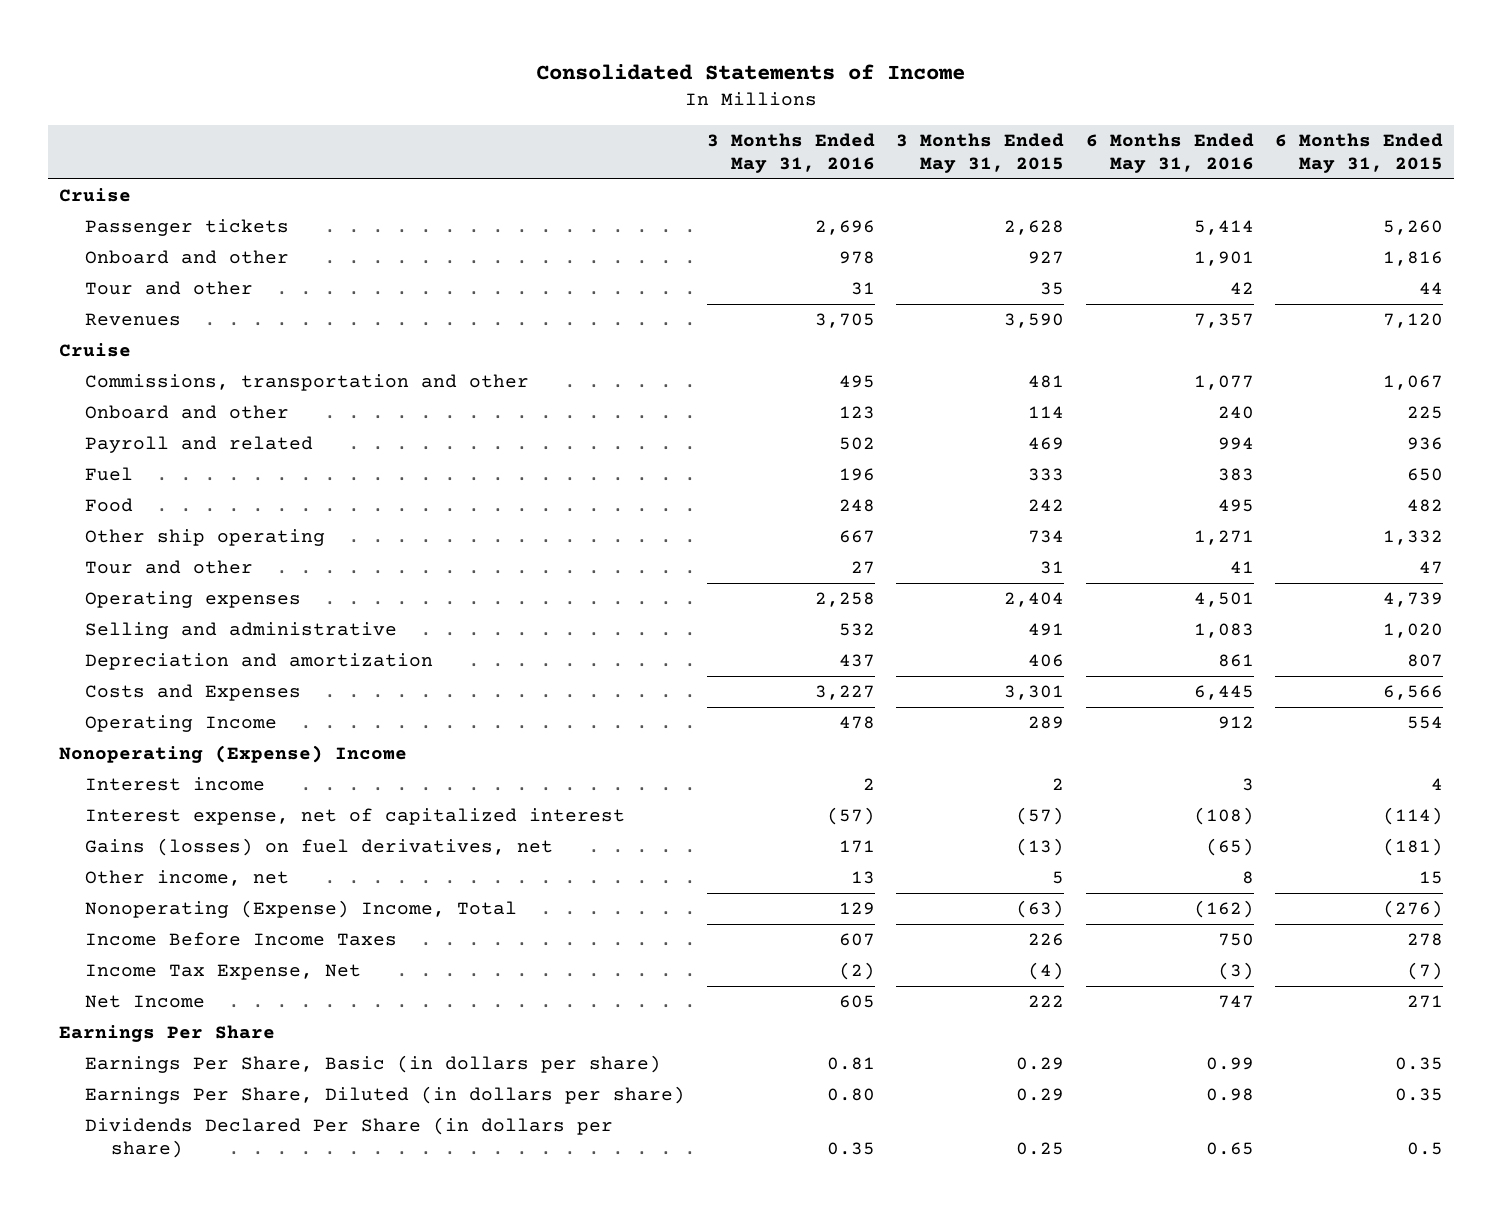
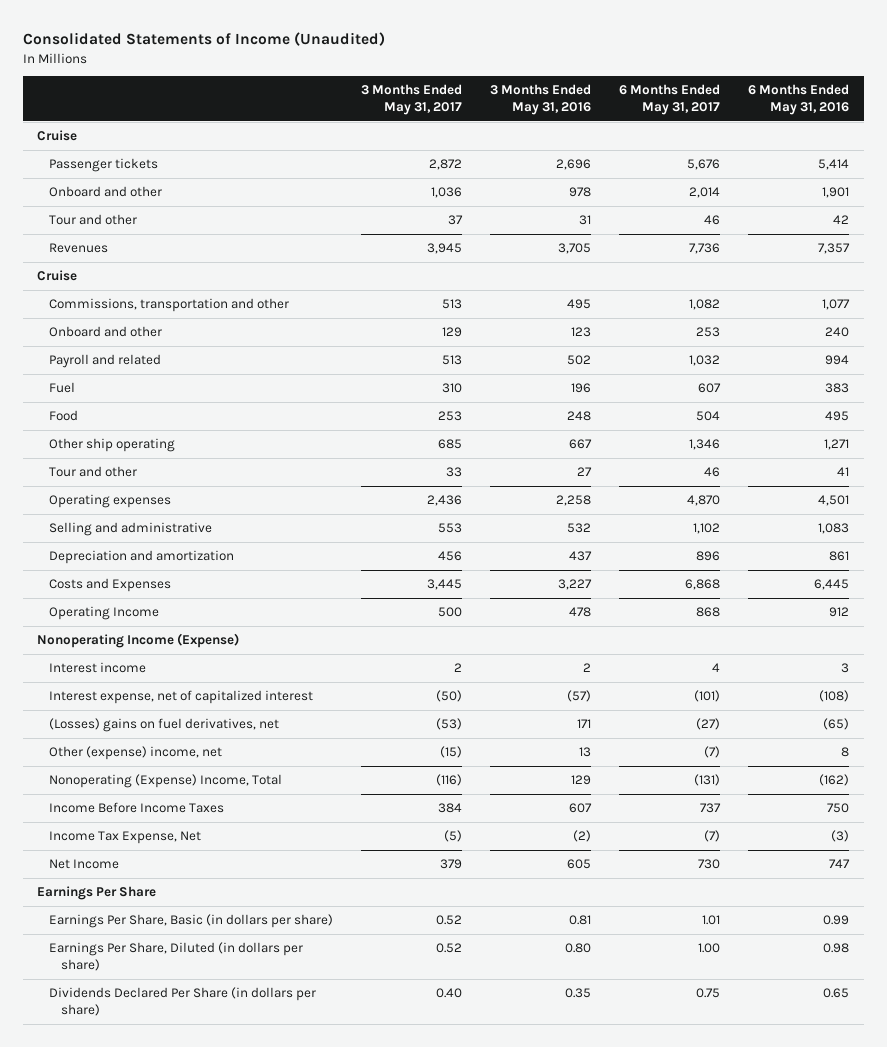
- Consolidated Statements of Income
+ Consolidated Statements of Income (Unaudited)
- | 3 Months Ended May 31, 2016 | 3 Months Ended May 31, 2015 | 6 Months Ended May 31, 2016 | 6 Months Ended May 31, 2015
+ | 3 Months Ended May 31, 2017 | 3 Months Ended May 31, 2016 | 6 Months Ended May 31, 2017 | 6 Months Ended May 31, 2016
- Nonoperating (Expense) Income
+ Nonoperating Income (Expense)
- Gains (losses) on fuel derivatives, net | 171 | (13) | (65) | (181)
- Other income, net | 13 | 5 | 8 | 15
+ (Losses) gains on fuel derivatives, net | (53) | 171 | (27) | (65)
+ Other (expense) income, net | (15) | 13 | (7) | 8

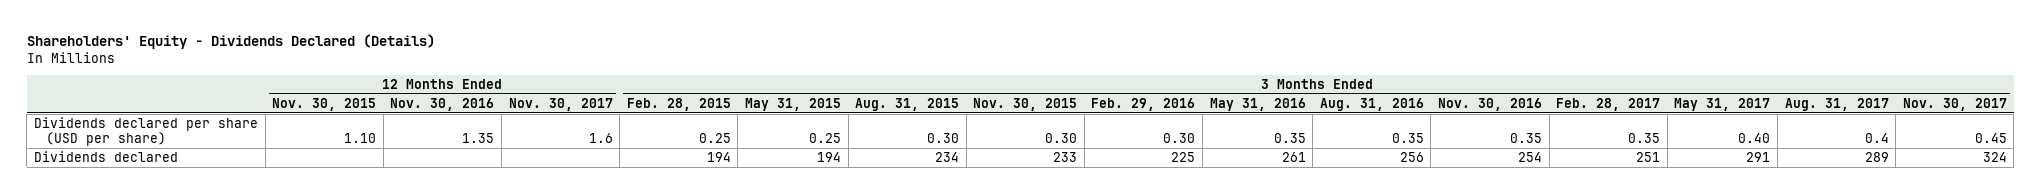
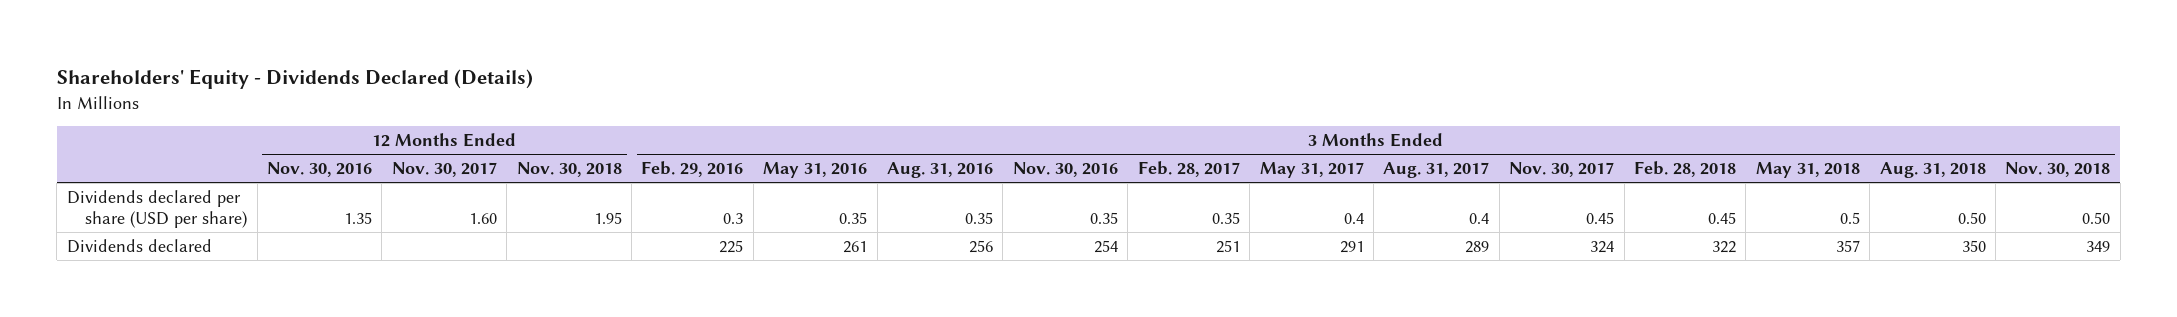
- | 12 Months Ended Nov. 30, 2015 | 12 Months Ended Nov. 30, 2016 | 12 Months Ended Nov. 30, 2017 | 3 Months Ended Feb. 28, 2015 | 3 Months Ended May 31, 2015 | 3 Months Ended Aug. 31, 2015 | 3 Months Ended Nov. 30, 2015 | 3 Months Ended Feb. 29, 2016 | 3 Months Ended May 31, 2016 | 3 Months Ended Aug. 31, 2016 | 3 Months Ended Nov. 30, 2016 | 3 Months Ended Feb. 28, 2017 | 3 Months Ended May 31, 2017 | 3 Months Ended Aug. 31, 2017 | 3 Months Ended Nov. 30, 2017
+ | 12 Months Ended Nov. 30, 2016 | 12 Months Ended Nov. 30, 2017 | 12 Months Ended Nov. 30, 2018 | 3 Months Ended Feb. 29, 2016 | 3 Months Ended May 31, 2016 | 3 Months Ended Aug. 31, 2016 | 3 Months Ended Nov. 30, 2016 | 3 Months Ended Feb. 28, 2017 | 3 Months Ended May 31, 2017 | 3 Months Ended Aug. 31, 2017 | 3 Months Ended Nov. 30, 2017 | 3 Months Ended Feb. 28, 2018 | 3 Months Ended May 31, 2018 | 3 Months Ended Aug. 31, 2018 | 3 Months Ended Nov. 30, 2018
- Dividends declared per share (USD per share) | 1.10 | 1.35 | 1.6 | 0.25 | 0.25 | 0.30 | 0.30 | 0.30 | 0.35 | 0.35 | 0.35 | 0.35 | 0.40 | 0.4 | 0.45
+ Dividends declared per share (USD per share) | 1.35 | 1.60 | 1.95 | 0.3 | 0.35 | 0.35 | 0.35 | 0.35 | 0.4 | 0.4 | 0.45 | 0.45 | 0.5 | 0.50 | 0.50

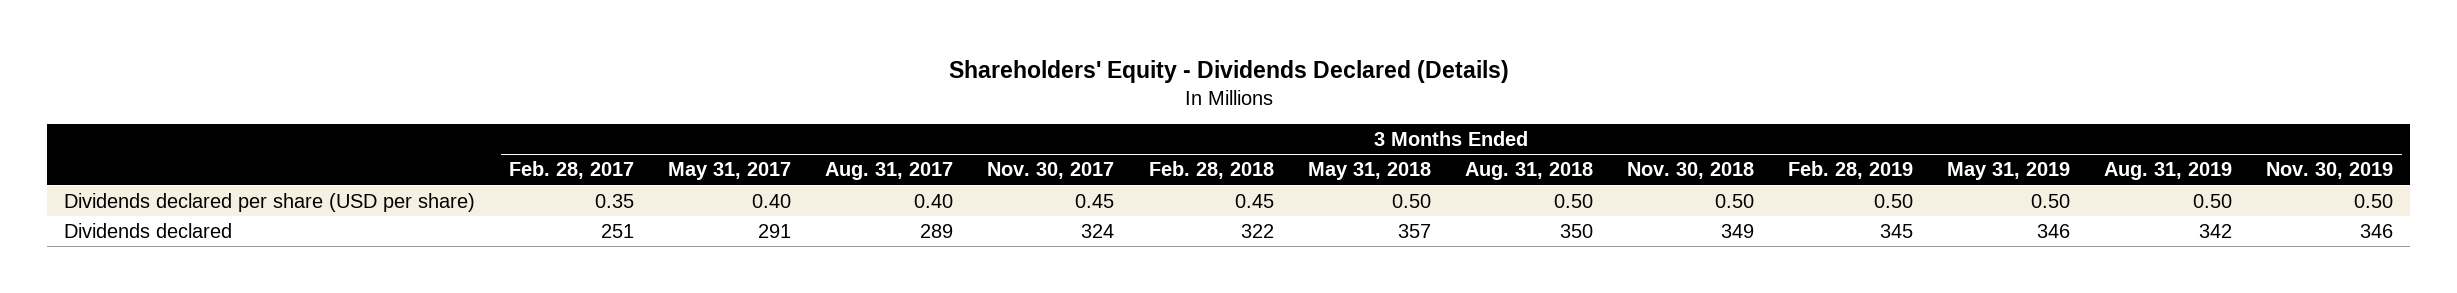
- | 12 Months Ended Nov. 30, 2016 | 12 Months Ended Nov. 30, 2017 | 12 Months Ended Nov. 30, 2018 | 3 Months Ended Feb. 29, 2016 | 3 Months Ended May 31, 2016 | 3 Months Ended Aug. 31, 2016 | 3 Months Ended Nov. 30, 2016 | 3 Months Ended Feb. 28, 2017 | 3 Months Ended May 31, 2017 | 3 Months Ended Aug. 31, 2017 | 3 Months Ended Nov. 30, 2017 | 3 Months Ended Feb. 28, 2018 | 3 Months Ended May 31, 2018 | 3 Months Ended Aug. 31, 2018 | 3 Months Ended Nov. 30, 2018
+ | 3 Months Ended Feb. 28, 2017 | 3 Months Ended May 31, 2017 | 3 Months Ended Aug. 31, 2017 | 3 Months Ended Nov. 30, 2017 | 3 Months Ended Feb. 28, 2018 | 3 Months Ended May 31, 2018 | 3 Months Ended Aug. 31, 2018 | 3 Months Ended Nov. 30, 2018 | 3 Months Ended Feb. 28, 2019 | 3 Months Ended May 31, 2019 | 3 Months Ended Aug. 31, 2019 | 3 Months Ended Nov. 30, 2019
- Dividends declared per share (USD per share) | 1.35 | 1.60 | 1.95 | 0.3 | 0.35 | 0.35 | 0.35 | 0.35 | 0.4 | 0.4 | 0.45 | 0.45 | 0.5 | 0.50 | 0.50
+ Dividends declared per share (USD per share) | 0.35 | 0.40 | 0.40 | 0.45 | 0.45 | 0.50 | 0.50 | 0.50 | 0.50 | 0.50 | 0.50 | 0.50

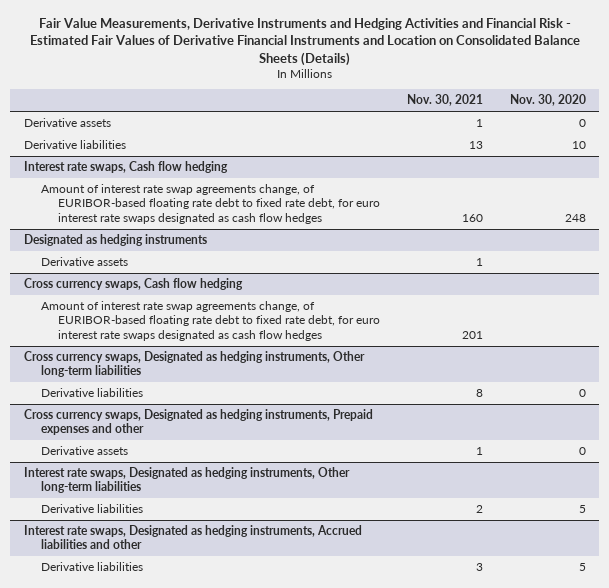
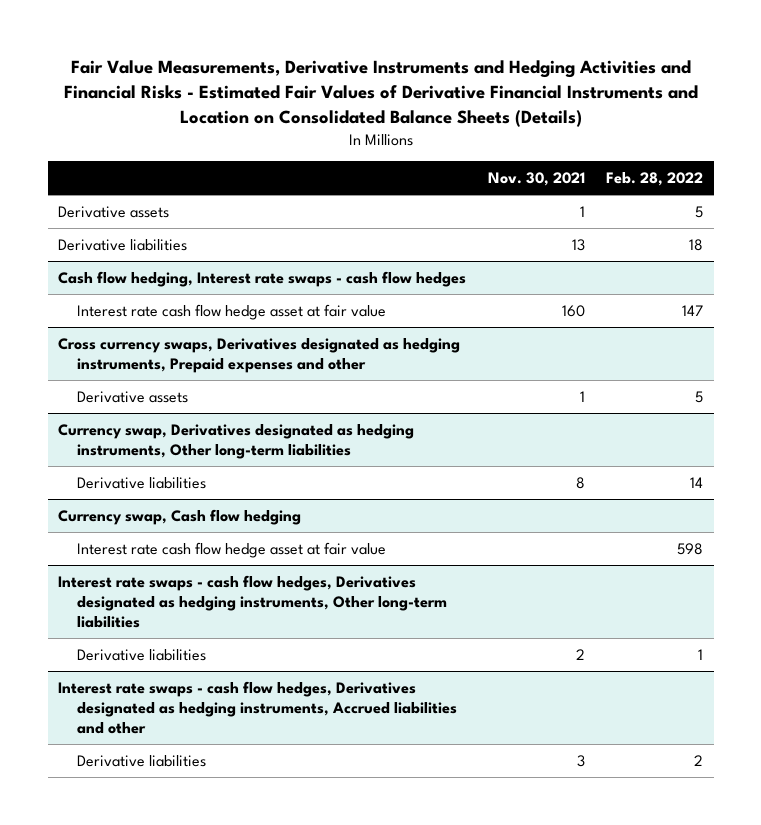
- Fair Value Measurements, Derivative Instruments and Hedging Activities and Financial Risk - Estimated Fair Values of Derivative Financial Instruments and Location on Consolidated Balance Sheets (Details)
+ Fair Value Measurements, Derivative Instruments and Hedging Activities and Financial Risks - Estimated Fair Values of Derivative Financial Instruments and Location on Consolidated Balance Sheets (Details)
- | Nov. 30, 2021 | Nov. 30, 2020
+ | Nov. 30, 2021 | Feb. 28, 2022
- Interest rate swaps, Cash flow hedging
- Amount of interest rate swap agreements change, of EURIBOR-based floating rate debt to fixed rate debt, for euro interest rate swaps designated as cash flow hedges | 160 | 248
- Designated as hedging instruments
+ Cash flow hedging, Interest rate swaps - cash flow hedges
+ Interest rate cash flow hedge asset at fair value | 160 | 147
+ Cross currency swaps, Derivatives designated as hedging instruments, Prepaid expenses and other
- Cross currency swaps, Cash flow hedging
- Amount of interest rate swap agreements change, of EURIBOR-based floating rate debt to fixed rate debt, for euro interest rate swaps designated as cash flow hedges | 201 |
- Cross currency swaps, Designated as hedging instruments, Other long-term liabilities
+ Currency swap, Derivatives designated as hedging instruments, Other long-term liabilities
- Cross currency swaps, Designated as hedging instruments, Prepaid expenses and other
- Derivative assets | 1 | 0
- Interest rate swaps, Designated as hedging instruments, Other long-term liabilities
+ Currency swap, Cash flow hedging
+ Interest rate cash flow hedge asset at fair value | | 598
+ Interest rate swaps - cash flow hedges, Derivatives designated as hedging instruments, Other long-term liabilities
- Interest rate swaps, Designated as hedging instruments, Accrued liabilities and other
+ Interest rate swaps - cash flow hedges, Derivatives designated as hedging instruments, Accrued liabilities and other

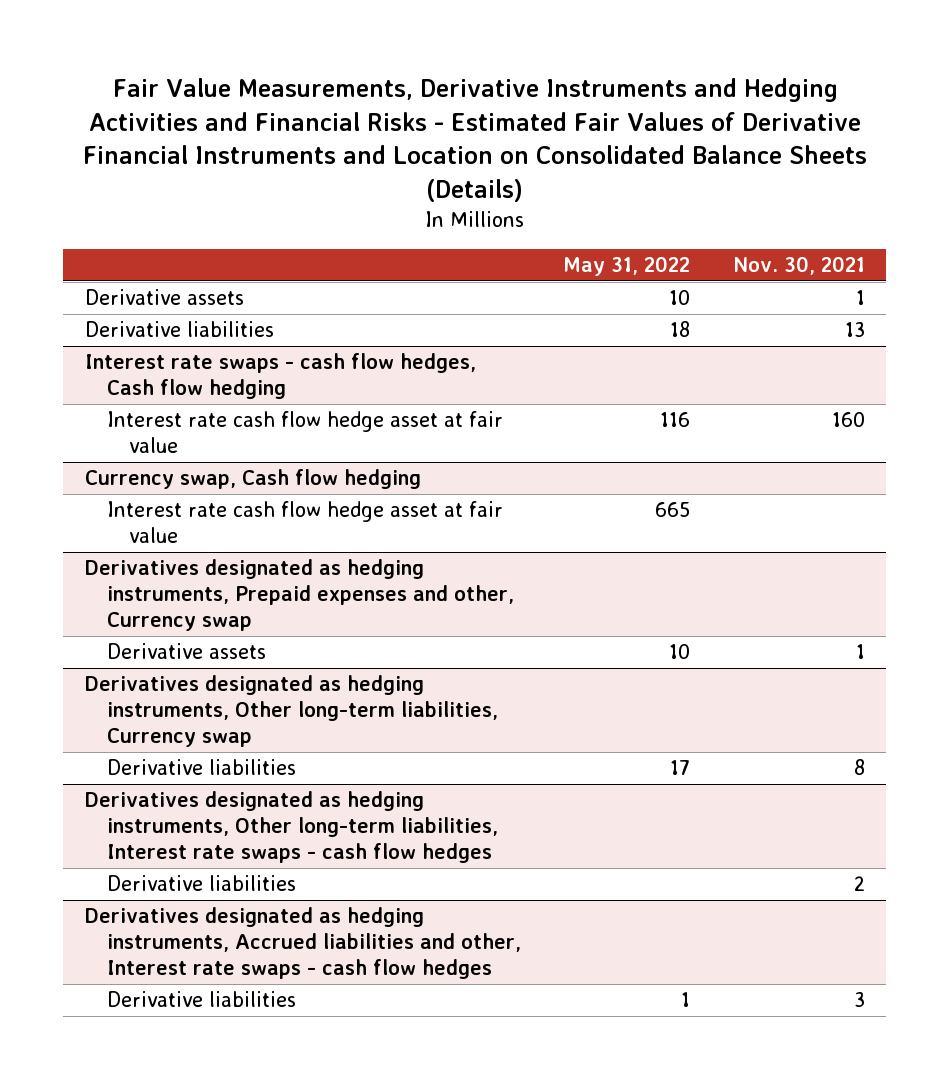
- | Nov. 30, 2021 | Feb. 28, 2022
+ | May 31, 2022 | Nov. 30, 2021
- Cash flow hedging, Interest rate swaps - cash flow hedges
+ Interest rate swaps - cash flow hedges, Cash flow hedging
- Cross currency swaps, Derivatives designated as hedging instruments, Prepaid expenses and other
- Derivative assets | 1 | 5
- Currency swap, Derivatives designated as hedging instruments, Other long-term liabilities
- Derivative liabilities | 8 | 14
- Interest rate swaps - cash flow hedges, Derivatives designated as hedging instruments, Other long-term liabilities
+ Derivatives designated as hedging instruments, Prepaid expenses and other, Currency swap
+ Derivative assets | 10 | 1
+ Derivatives designated as hedging instruments, Other long-term liabilities, Currency swap
+ Derivative liabilities | 17 | 8
+ Derivatives designated as hedging instruments, Other long-term liabilities, Interest rate swaps - cash flow hedges
- Interest rate swaps - cash flow hedges, Derivatives designated as hedging instruments, Accrued liabilities and other
+ Derivatives designated as hedging instruments, Accrued liabilities and other, Interest rate swaps - cash flow hedges

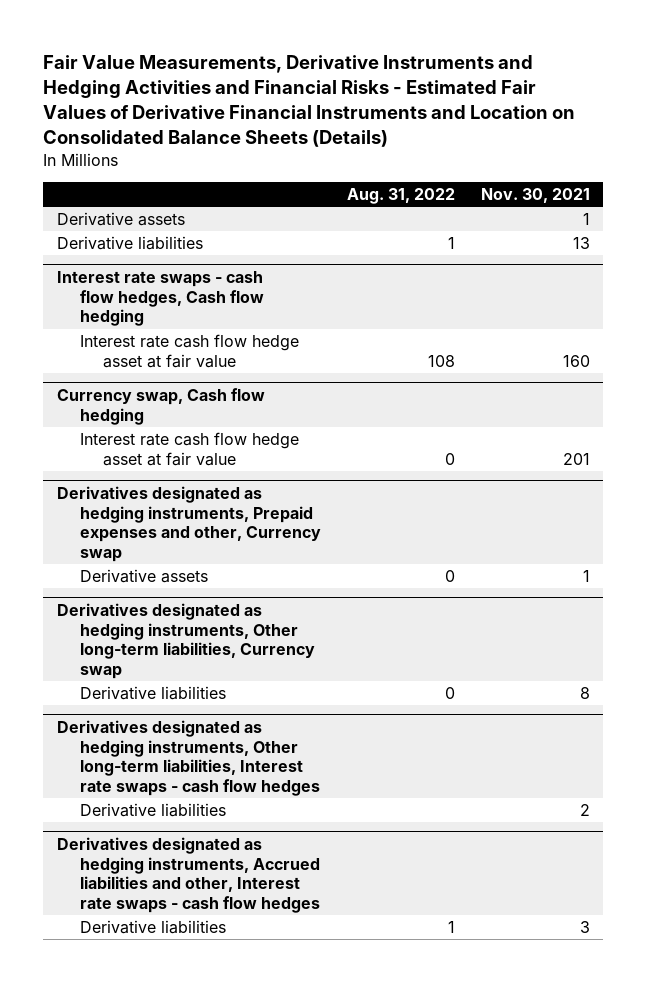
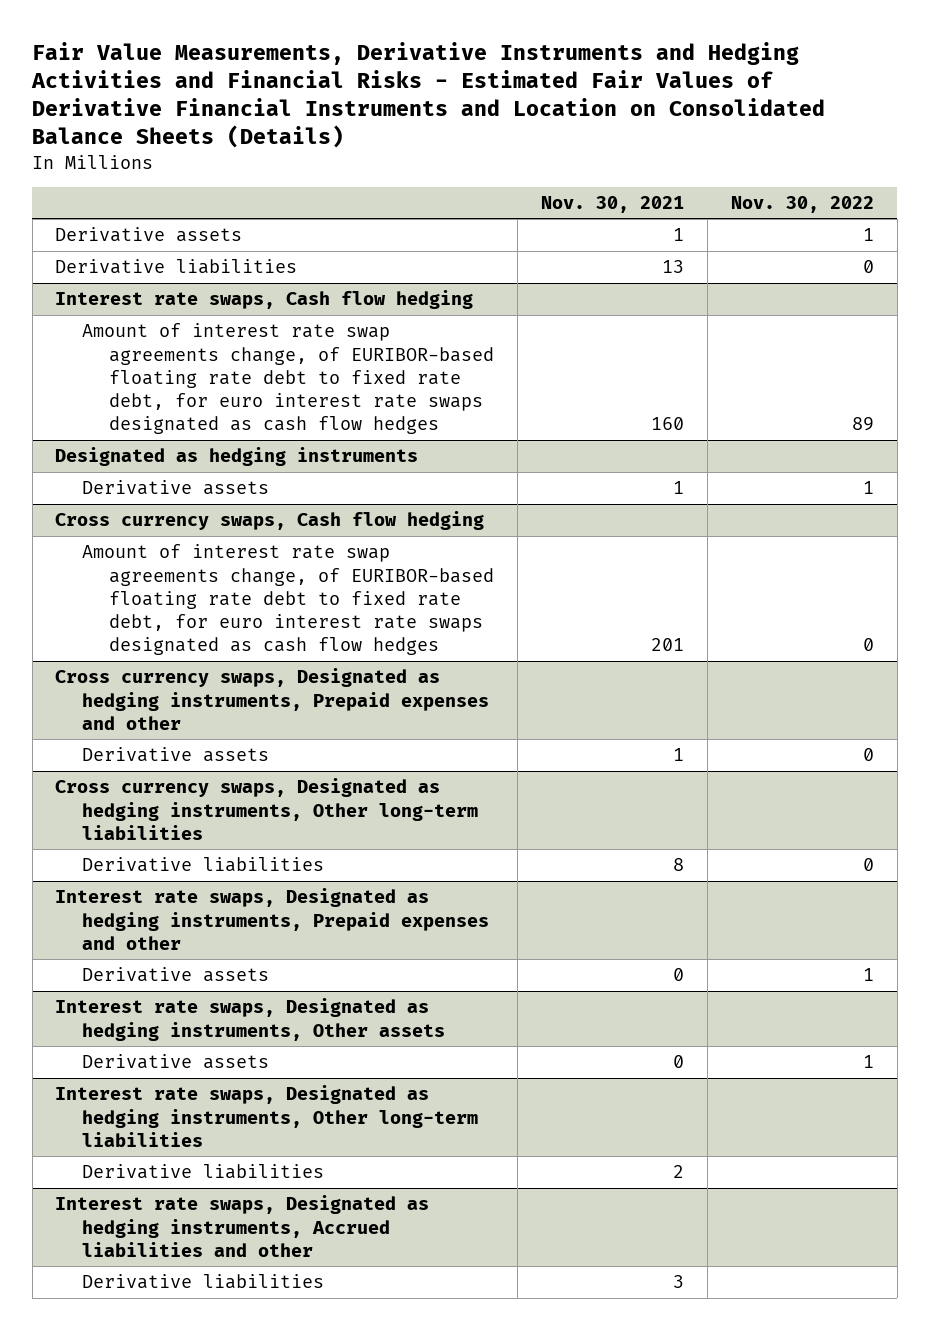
- | Aug. 31, 2022 | Nov. 30, 2021
+ | Nov. 30, 2021 | Nov. 30, 2022
- Interest rate swaps - cash flow hedges, Cash flow hedging
- Interest rate cash flow hedge asset at fair value | 108 | 160
- Currency swap, Cash flow hedging
- Interest rate cash flow hedge asset at fair value | 0 | 201
- Derivatives designated as hedging instruments, Prepaid expenses and other, Currency swap
+ Interest rate swaps, Cash flow hedging
+ Amount of interest rate swap agreements change, of EURIBOR-based floating rate debt to fixed rate debt, for euro interest rate swaps designated as cash flow hedges | 160 | 89
+ Designated as hedging instruments
- Derivatives designated as hedging instruments, Other long-term liabilities, Currency swap
+ Cross currency swaps, Cash flow hedging
+ Amount of interest rate swap agreements change, of EURIBOR-based floating rate debt to fixed rate debt, for euro interest rate swaps designated as cash flow hedges | 201 | 0
+ Cross currency swaps, Designated as hedging instruments, Prepaid expenses and other
+ Derivative assets | 1 | 0
+ Cross currency swaps, Designated as hedging instruments, Other long-term liabilities
- Derivatives designated as hedging instruments, Other long-term liabilities, Interest rate swaps - cash flow hedges
+ Interest rate swaps, Designated as hedging instruments, Prepaid expenses and other
+ Derivative assets | 0 | 1
+ Interest rate swaps, Designated as hedging instruments, Other assets
+ Derivative assets | 0 | 1
+ Interest rate swaps, Designated as hedging instruments, Other long-term liabilities
- Derivatives designated as hedging instruments, Accrued liabilities and other, Interest rate swaps - cash flow hedges
+ Interest rate swaps, Designated as hedging instruments, Accrued liabilities and other

